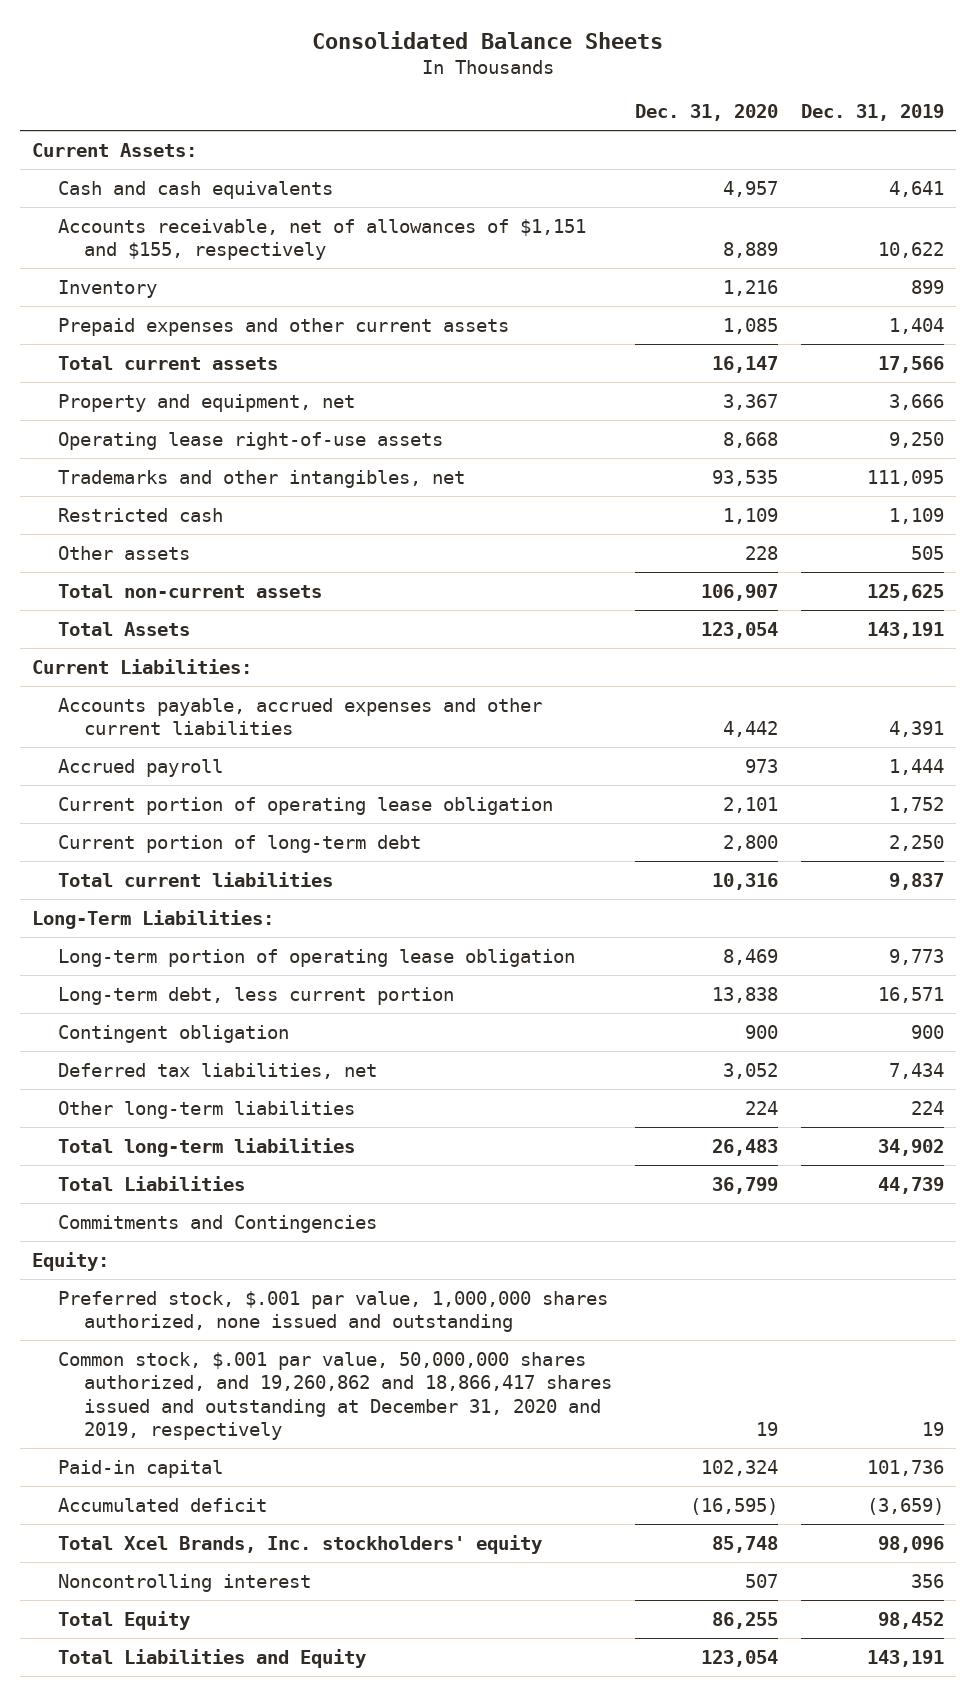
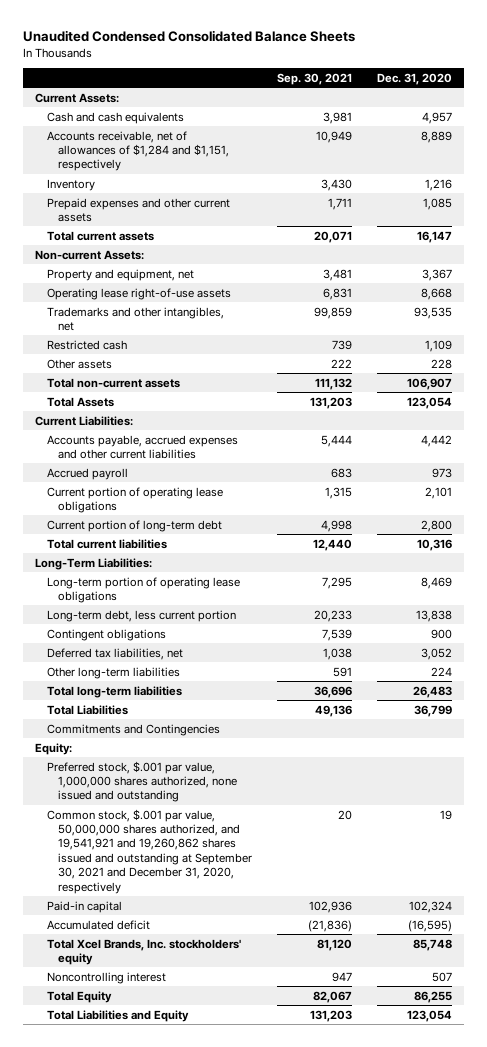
- Consolidated Balance Sheets
+ Unaudited Condensed Consolidated Balance Sheets
- | Dec. 31, 2020 | Dec. 31, 2019
+ | Sep. 30, 2021 | Dec. 31, 2020
- Accounts receivable, net of allowances of $1,151 and $155, respectively | 8,889 | 10,622
+ Accounts receivable, net of allowances of $1,284 and $1,151, respectively | 10,949 | 8,889
+ Non-current Assets:
- Current portion of operating lease obligation | 2,101 | 1,752
+ Current portion of operating lease obligations | 1,315 | 2,101
- Long-term portion of operating lease obligation | 8,469 | 9,773
+ Long-term portion of operating lease obligations | 7,295 | 8,469
- Contingent obligation | 900 | 900
+ Contingent obligations | 7,539 | 900
- Common stock, $.001 par value, 50,000,000 shares authorized, and 19,260,862 and 18,866,417 shares issued and outstanding at December 31, 2020 and 2019, respectively | 19 | 19
+ Common stock, $.001 par value, 50,000,000 shares authorized, and 19,541,921 and 19,260,862 shares issued and outstanding at September 30, 2021 and December 31, 2020, respectively | 20 | 19

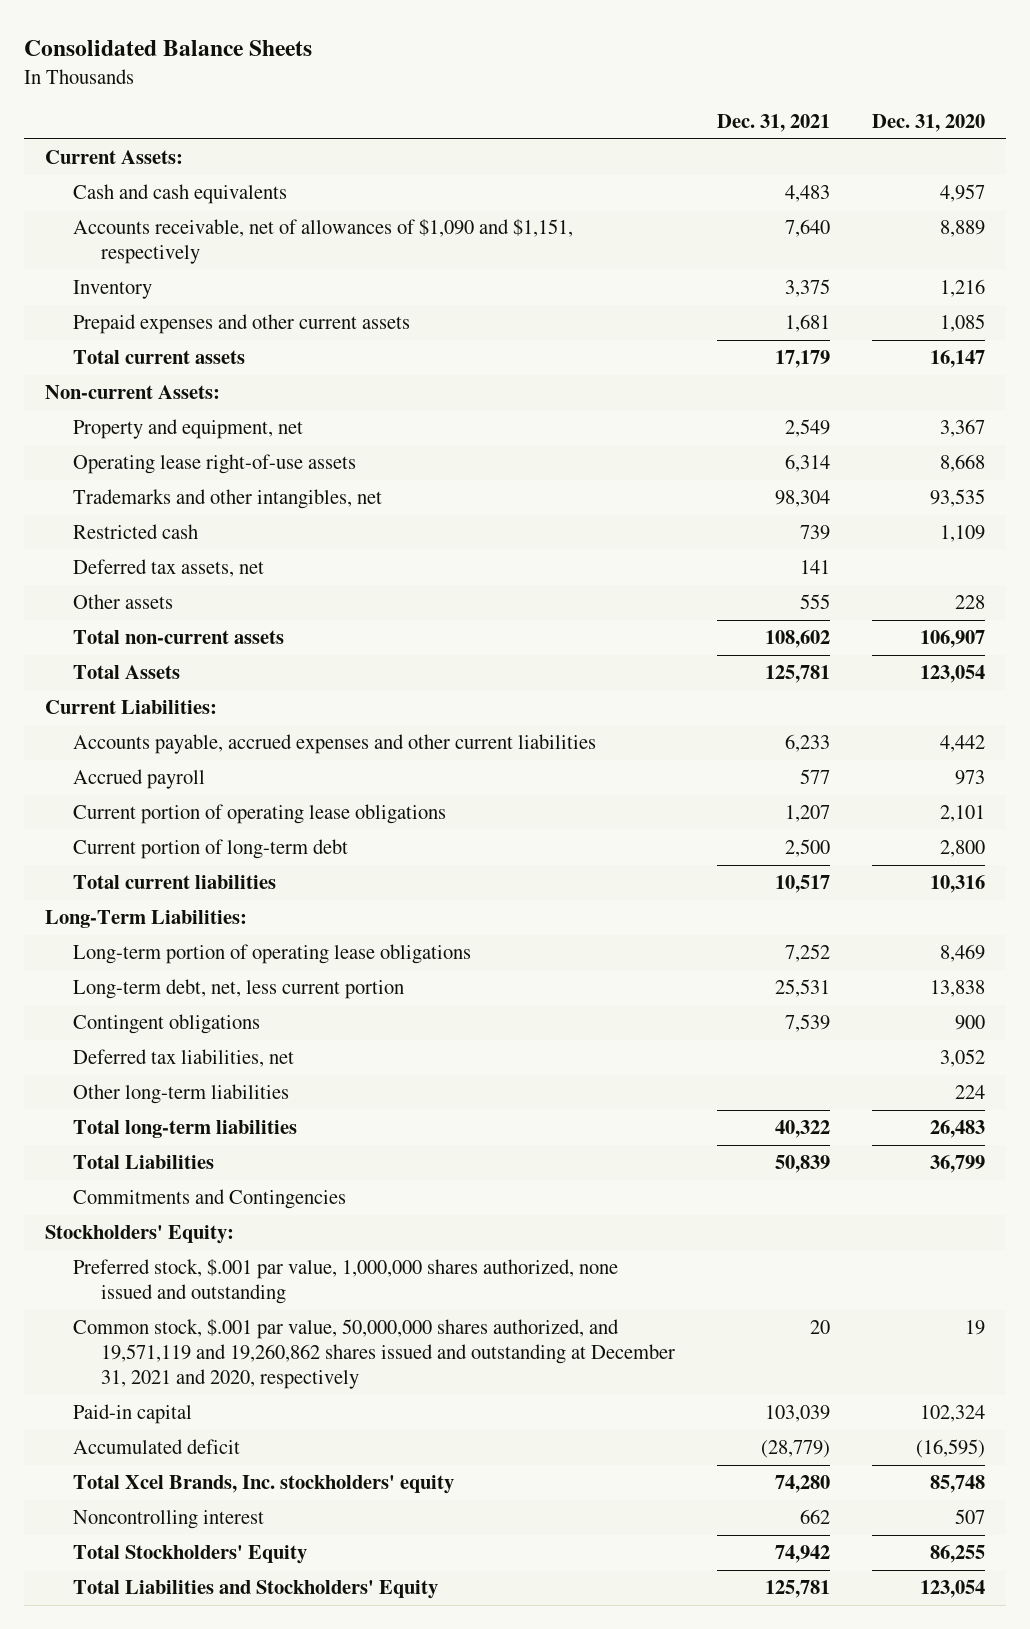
- Unaudited Condensed Consolidated Balance Sheets
+ Consolidated Balance Sheets
- | Sep. 30, 2021 | Dec. 31, 2020
+ | Dec. 31, 2021 | Dec. 31, 2020
- Accounts receivable, net of allowances of $1,284 and $1,151, respectively | 10,949 | 8,889
+ Accounts receivable, net of allowances of $1,090 and $1,151, respectively | 7,640 | 8,889
+ Deferred tax assets, net | 141 |
- Long-term debt, less current portion | 20,233 | 13,838
+ Long-term debt, net, less current portion | 25,531 | 13,838
- Equity:
+ Stockholders' Equity:
- Common stock, $.001 par value, 50,000,000 shares authorized, and 19,541,921 and 19,260,862 shares issued and outstanding at September 30, 2021 and December 31, 2020, respectively | 20 | 19
+ Common stock, $.001 par value, 50,000,000 shares authorized, and 19,571,119 and 19,260,862 shares issued and outstanding at December 31, 2021 and 2020, respectively | 20 | 19
- Total Equity | 82,067 | 86,255
- Total Liabilities and Equity | 131,203 | 123,054
+ Total Stockholders' Equity | 74,942 | 86,255
+ Total Liabilities and Stockholders' Equity | 125,781 | 123,054

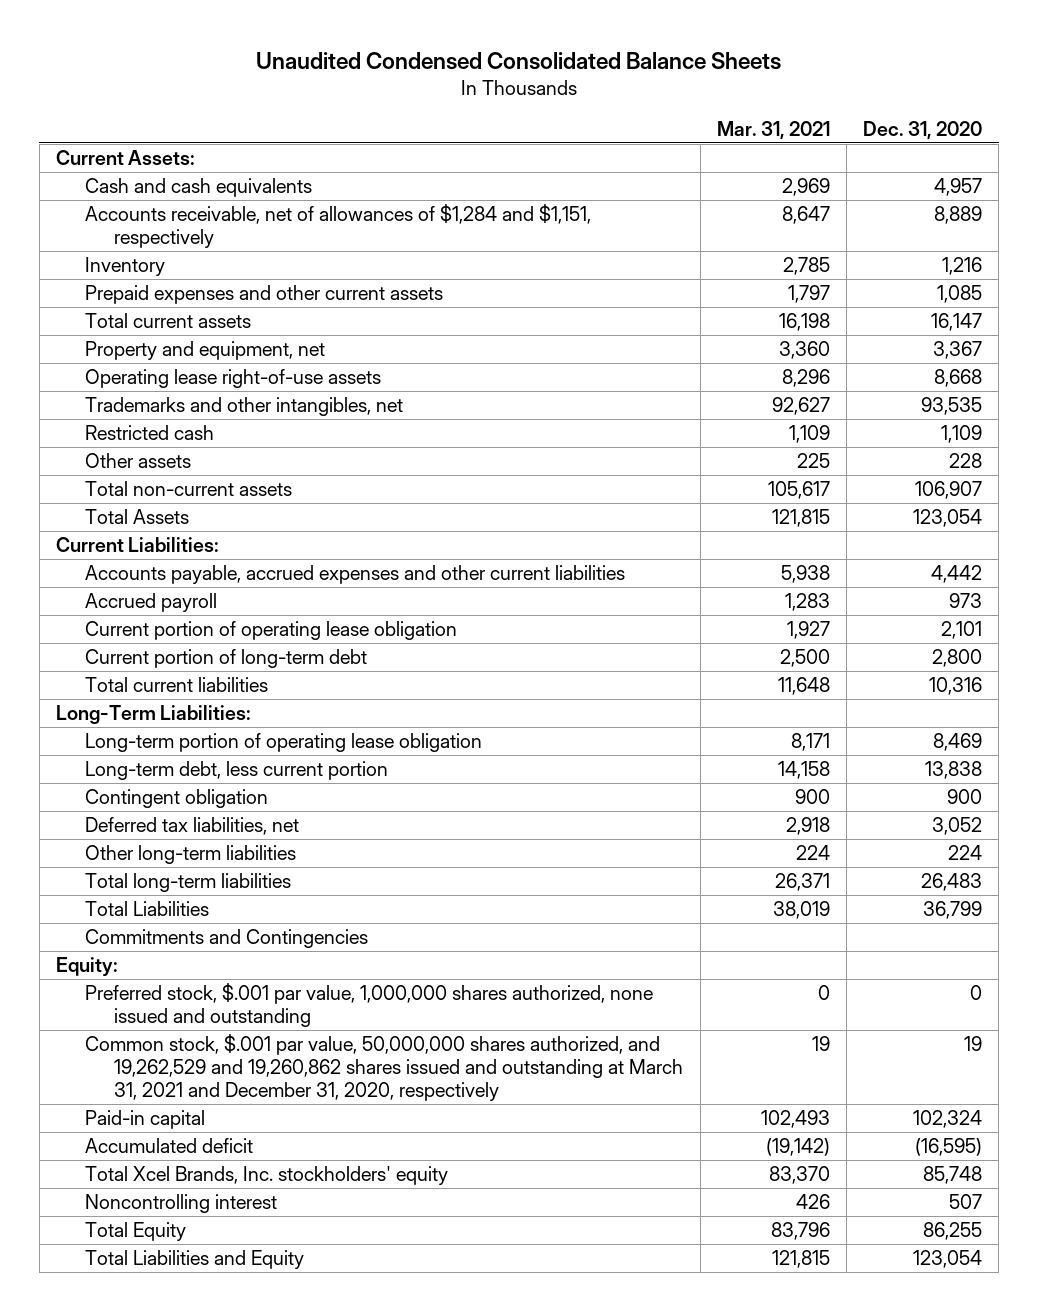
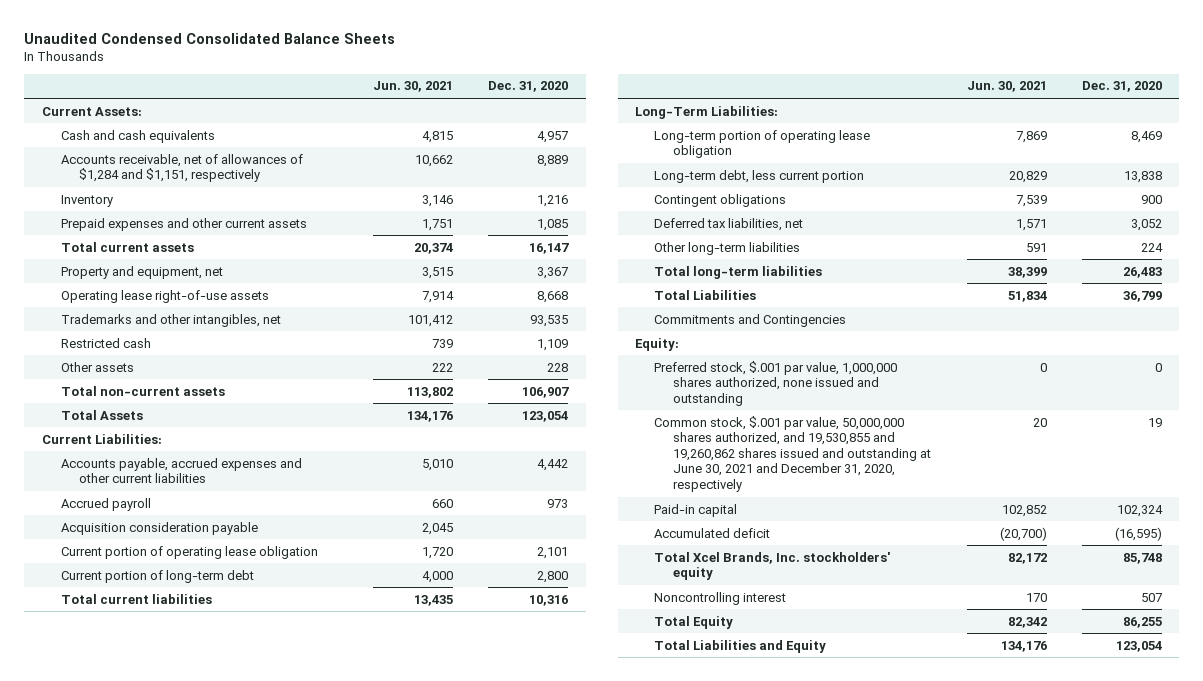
- | Mar. 31, 2021 | Dec. 31, 2020
+ | Jun. 30, 2021 | Dec. 31, 2020
+ Acquisition consideration payable | 2,045 |
- Contingent obligation | 900 | 900
+ Contingent obligations | 7,539 | 900
- Common stock, $.001 par value, 50,000,000 shares authorized, and 19,262,529 and 19,260,862 shares issued and outstanding at March 31, 2021 and December 31, 2020, respectively | 19 | 19
+ Common stock, $.001 par value, 50,000,000 shares authorized, and 19,530,855 and 19,260,862 shares issued and outstanding at June 30, 2021 and December 31, 2020, respectively | 20 | 19

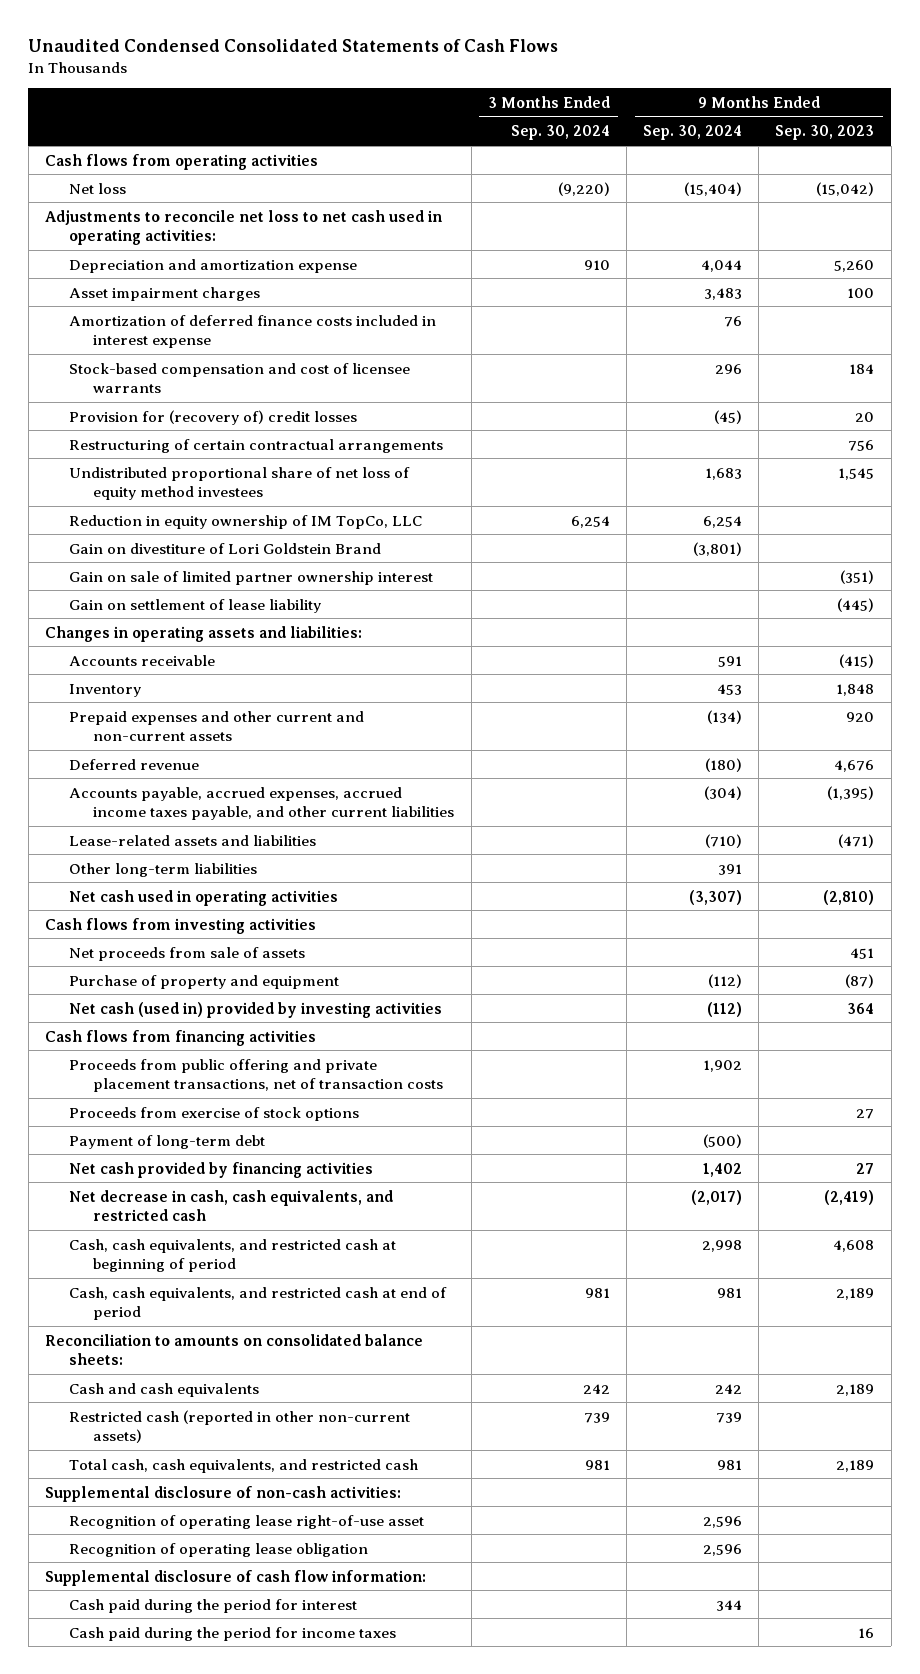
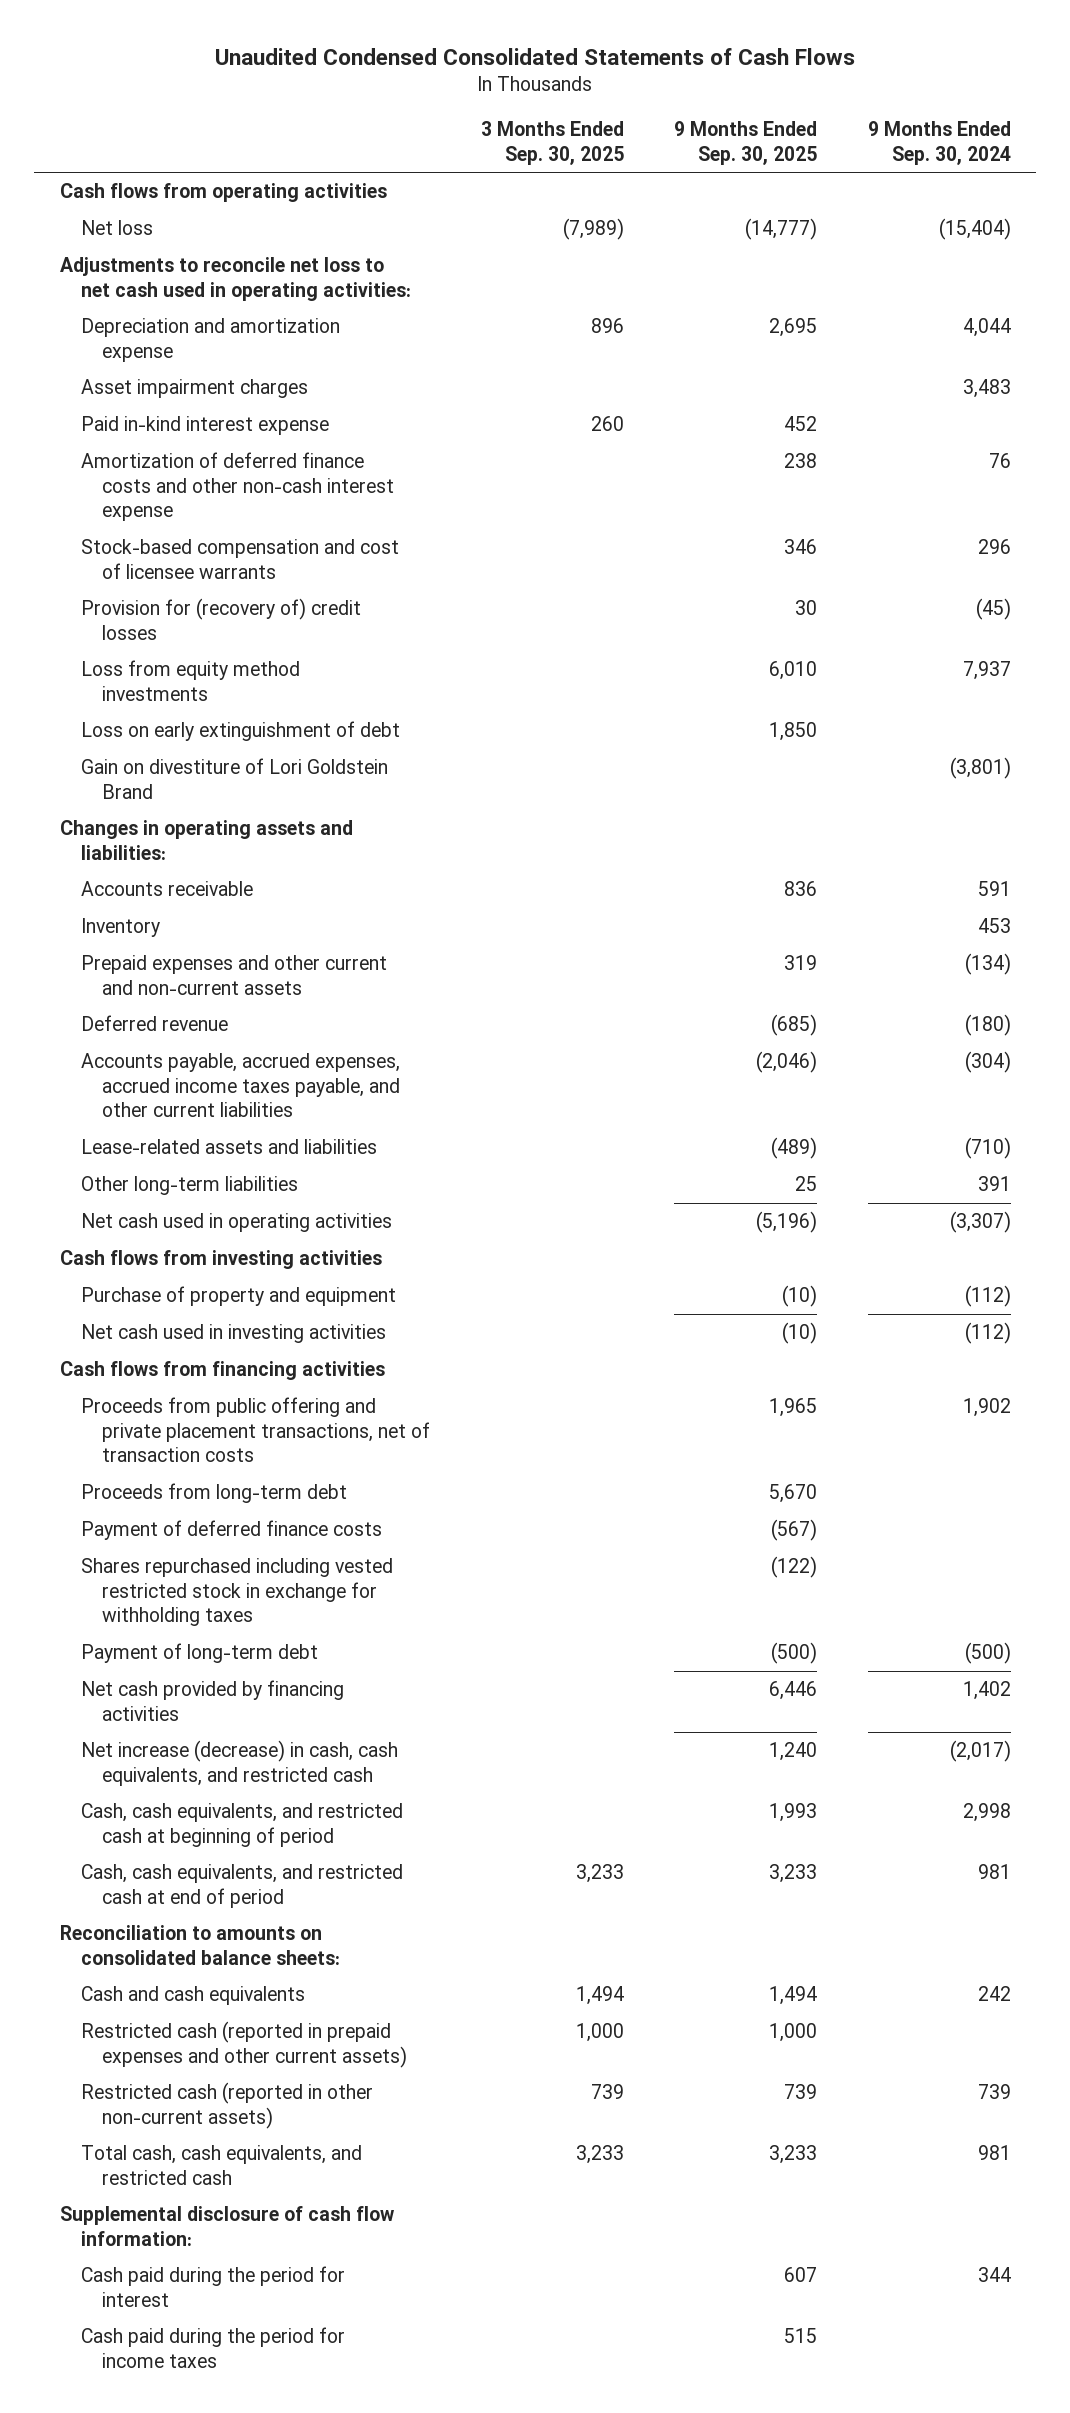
- | 3 Months Ended Sep. 30, 2024 | 9 Months Ended Sep. 30, 2024 | 9 Months Ended Sep. 30, 2023
+ | 3 Months Ended Sep. 30, 2025 | 9 Months Ended Sep. 30, 2025 | 9 Months Ended Sep. 30, 2024
- Amortization of deferred finance costs included in interest expense | | 76 |
+ Paid in-kind interest expense | 260 | 452 |
+ Amortization of deferred finance costs and other non-cash interest expense | | 238 | 76
- Restructuring of certain contractual arrangements | | | 756
- Undistributed proportional share of net loss of equity method investees | | 1,683 | 1,545
- Reduction in equity ownership of IM TopCo, LLC | 6,254 | 6,254 |
+ Loss from equity method investments | | 6,010 | 7,937
+ Loss on early extinguishment of debt | | 1,850 |
- Gain on sale of limited partner ownership interest | | | (351)
- Gain on settlement of lease liability | | | (445)
- Net proceeds from sale of assets | | | 451
- Net cash (used in) provided by investing activities | | (112) | 364
+ Net cash used in investing activities | | (10) | (112)
- Proceeds from exercise of stock options | | | 27
+ Proceeds from long-term debt | | 5,670 |
+ Payment of deferred finance costs | | (567) |
+ Shares repurchased including vested restricted stock in exchange for withholding taxes | | (122) |
- Net decrease in cash, cash equivalents, and restricted cash | | (2,017) | (2,419)
+ Net increase (decrease) in cash, cash equivalents, and restricted cash | | 1,240 | (2,017)
+ Restricted cash (reported in prepaid expenses and other current assets) | 1,000 | 1,000 |
- Supplemental disclosure of non-cash activities:
- Recognition of operating lease right-of-use asset | | 2,596 |
- Recognition of operating lease obligation | | 2,596 |

